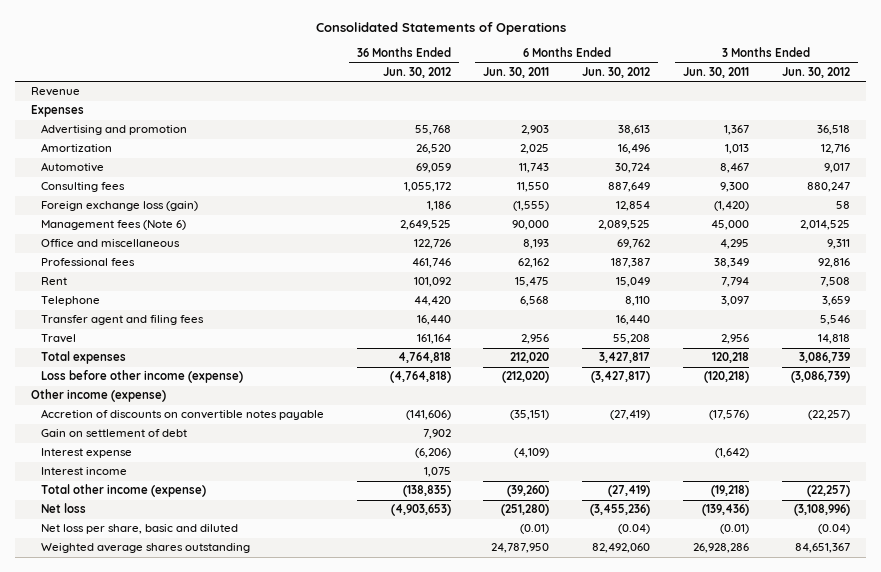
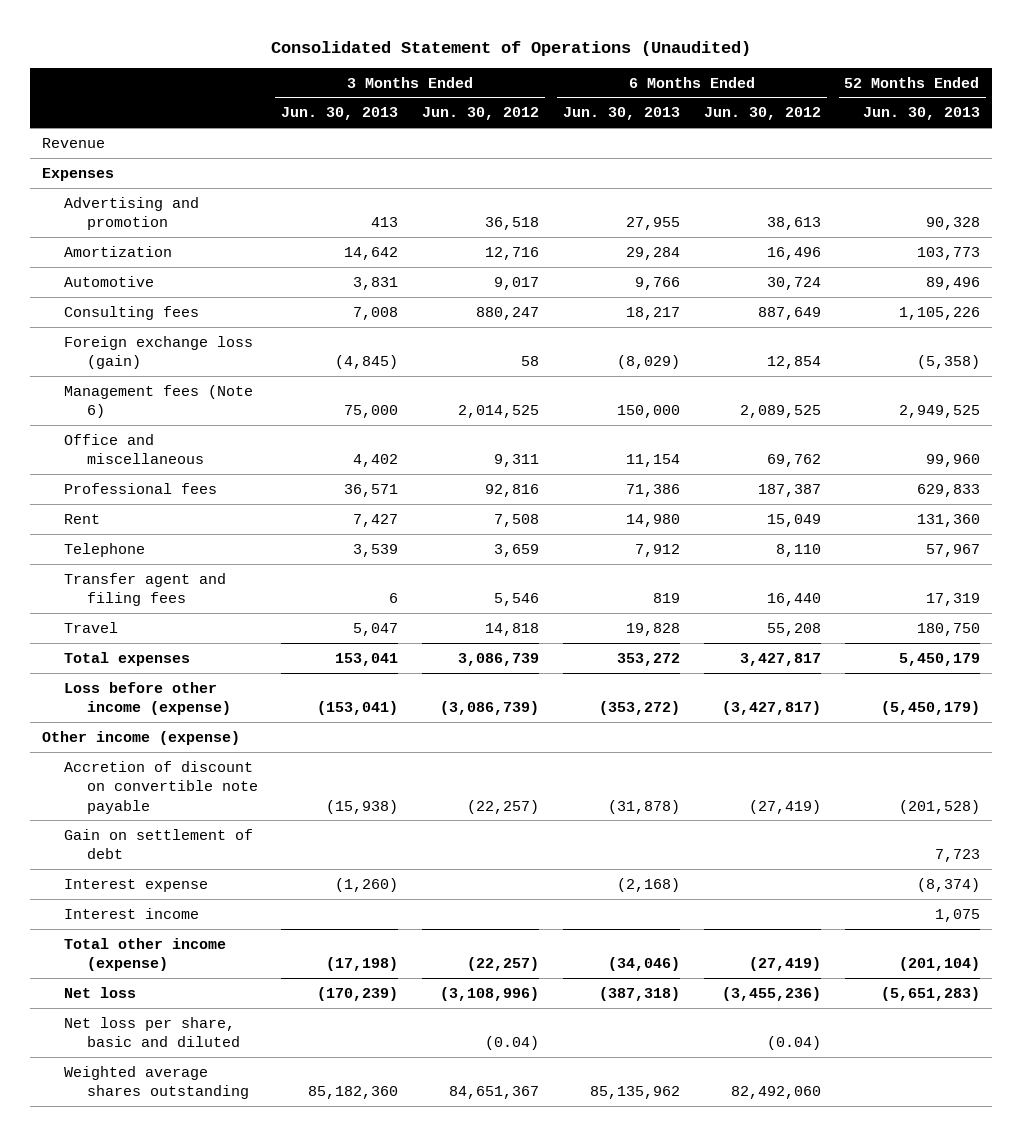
- Consolidated Statements of Operations
+ Consolidated Statement of Operations (Unaudited)
- | 36 Months Ended Jun. 30, 2012 | 6 Months Ended Jun. 30, 2011 | 6 Months Ended Jun. 30, 2012 | 3 Months Ended Jun. 30, 2011 | 3 Months Ended Jun. 30, 2012
+ | 3 Months Ended Jun. 30, 2013 | 3 Months Ended Jun. 30, 2012 | 6 Months Ended Jun. 30, 2013 | 6 Months Ended Jun. 30, 2012 | 52 Months Ended Jun. 30, 2013
- Accretion of discounts on convertible notes payable | (141,606) | (35,151) | (27,419) | (17,576) | (22,257)
+ Accretion of discount on convertible note payable | (15,938) | (22,257) | (31,878) | (27,419) | (201,528)

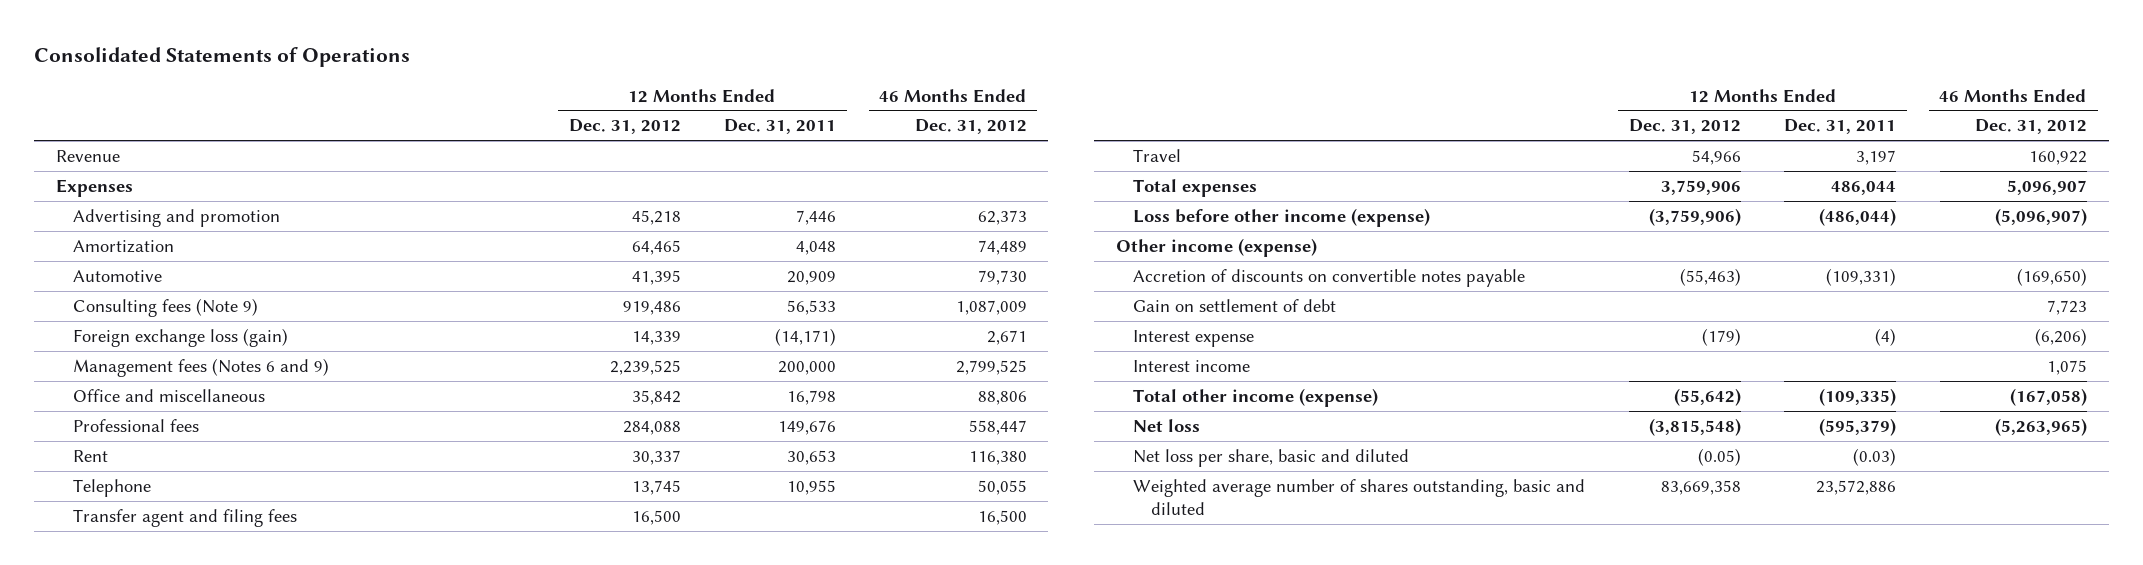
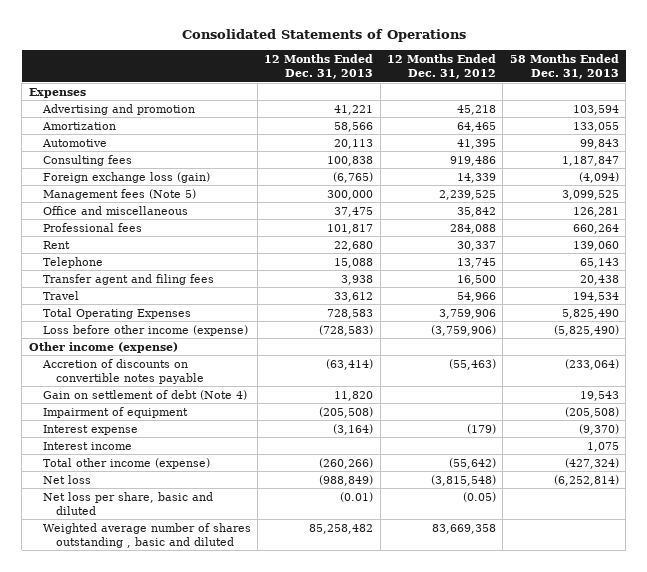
- | 12 Months Ended Dec. 31, 2012 | 12 Months Ended Dec. 31, 2011 | 46 Months Ended Dec. 31, 2012
+ | 12 Months Ended Dec. 31, 2013 | 12 Months Ended Dec. 31, 2012 | 58 Months Ended Dec. 31, 2013
- Revenue
- Consulting fees (Note 9) | 919,486 | 56,533 | 1,087,009
+ Consulting fees | 100,838 | 919,486 | 1,187,847
- Management fees (Notes 6 and 9) | 2,239,525 | 200,000 | 2,799,525
+ Management fees (Note 5) | 300,000 | 2,239,525 | 3,099,525
- Total expenses | 3,759,906 | 486,044 | 5,096,907
+ Total Operating Expenses | 728,583 | 3,759,906 | 5,825,490
- Gain on settlement of debt | | | 7,723
+ Gain on settlement of debt (Note 4) | 11,820 | | 19,543
+ Impairment of equipment | (205,508) | | (205,508)
- Weighted average number of shares outstanding, basic and diluted | 83,669,358 | 23,572,886 |
+ Weighted average number of shares outstanding , basic and diluted | 85,258,482 | 83,669,358 |

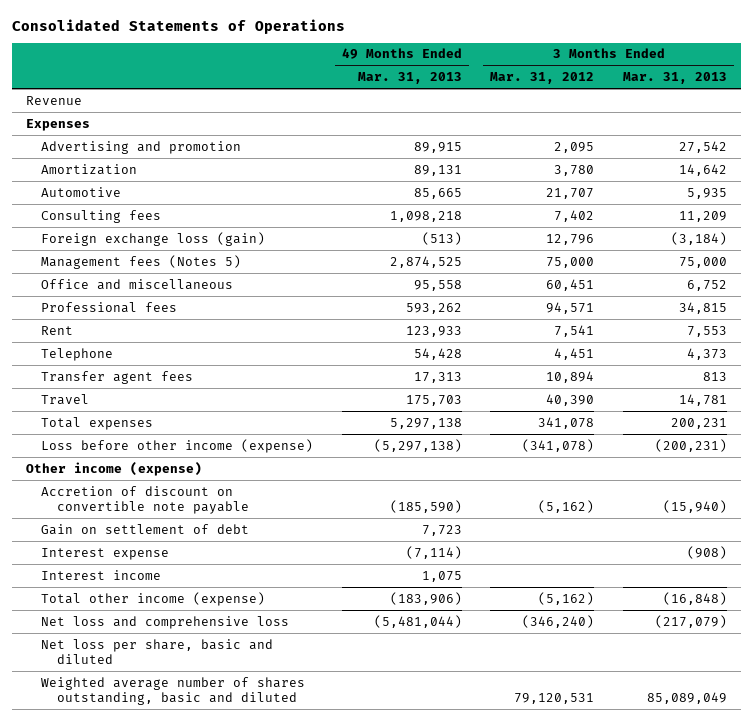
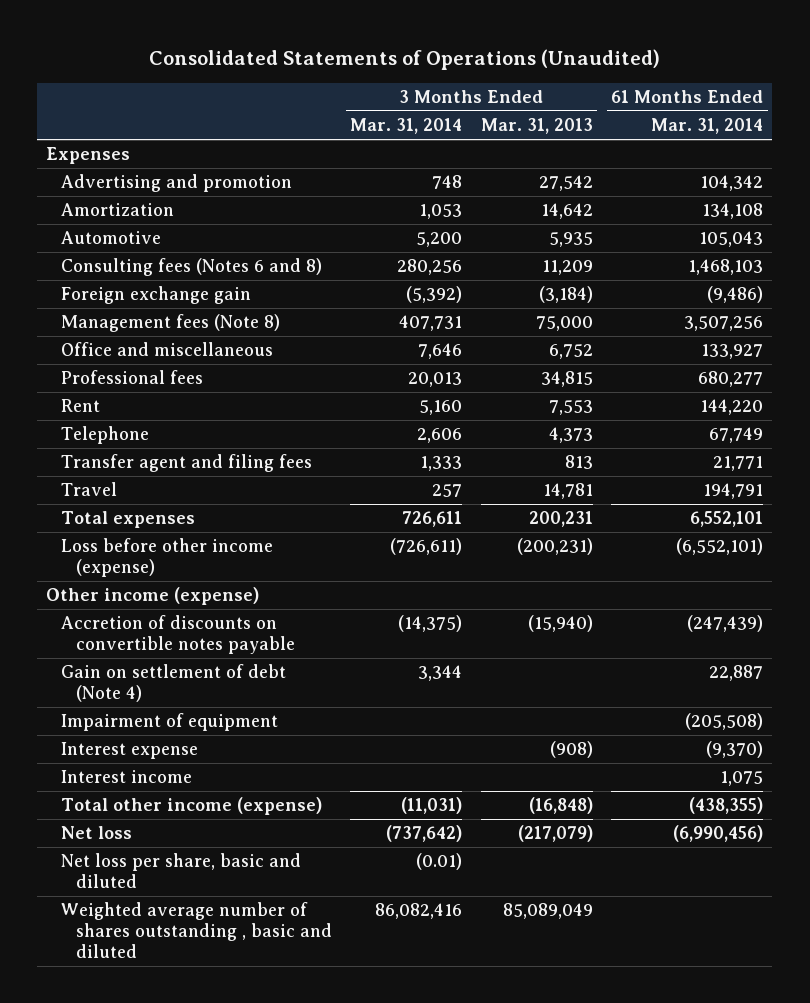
- Consolidated Statements of Operations
+ Consolidated Statements of Operations (Unaudited)
- | 49 Months Ended Mar. 31, 2013 | 3 Months Ended Mar. 31, 2012 | 3 Months Ended Mar. 31, 2013
+ | 3 Months Ended Mar. 31, 2014 | 3 Months Ended Mar. 31, 2013 | 61 Months Ended Mar. 31, 2014
- Revenue
- Consulting fees | 1,098,218 | 7,402 | 11,209
- Foreign exchange loss (gain) | (513) | 12,796 | (3,184)
- Management fees (Notes 5) | 2,874,525 | 75,000 | 75,000
+ Consulting fees (Notes 6 and 8) | 280,256 | 11,209 | 1,468,103
+ Foreign exchange gain | (5,392) | (3,184) | (9,486)
+ Management fees (Note 8) | 407,731 | 75,000 | 3,507,256
- Transfer agent fees | 17,313 | 10,894 | 813
+ Transfer agent and filing fees | 1,333 | 813 | 21,771
- Accretion of discount on convertible note payable | (185,590) | (5,162) | (15,940)
- Gain on settlement of debt | 7,723 | |
+ Accretion of discounts on convertible notes payable | (14,375) | (15,940) | (247,439)
+ Gain on settlement of debt (Note 4) | 3,344 | | 22,887
+ Impairment of equipment | | | (205,508)
- Net loss and comprehensive loss | (5,481,044) | (346,240) | (217,079)
+ Net loss | (737,642) | (217,079) | (6,990,456)
- Weighted average number of shares outstanding, basic and diluted | | 79,120,531 | 85,089,049
+ Weighted average number of shares outstanding , basic and diluted | 86,082,416 | 85,089,049 |

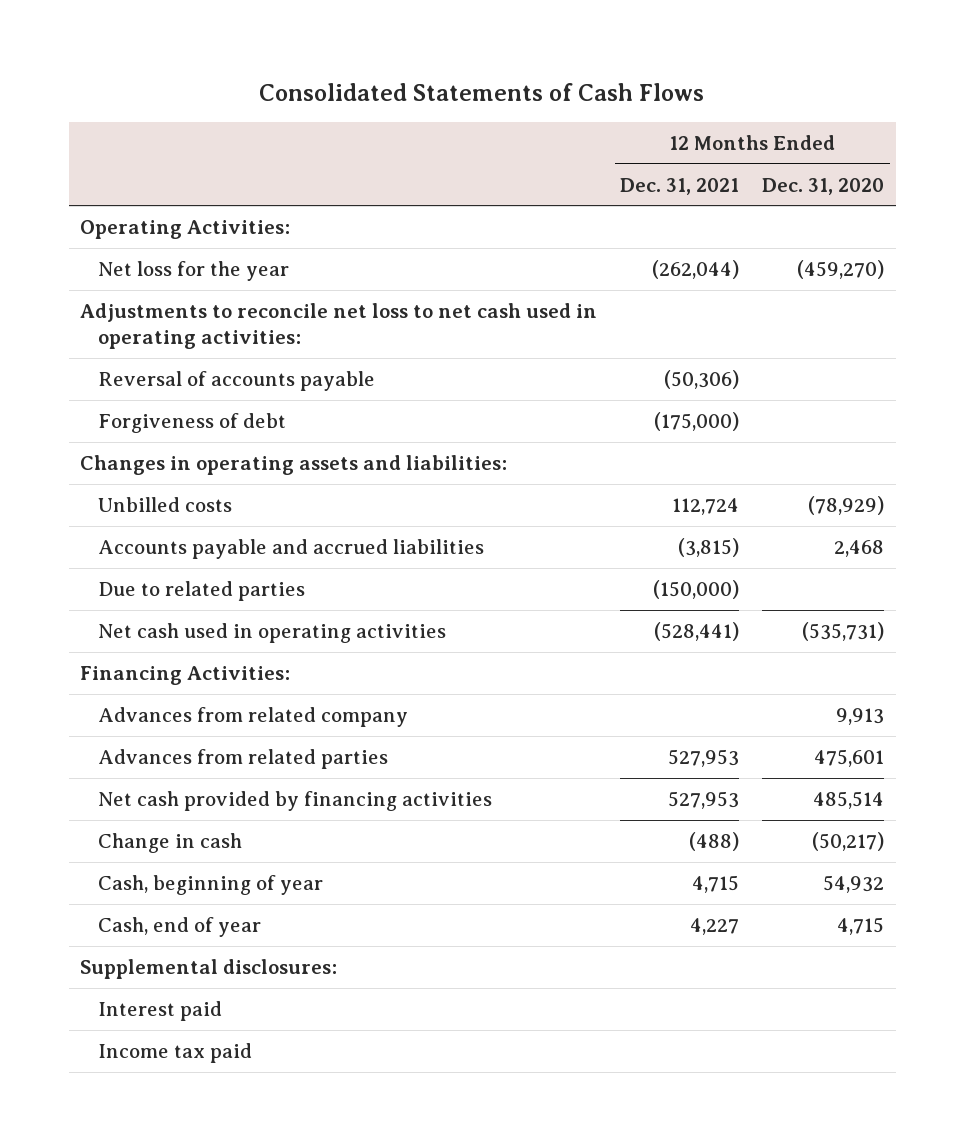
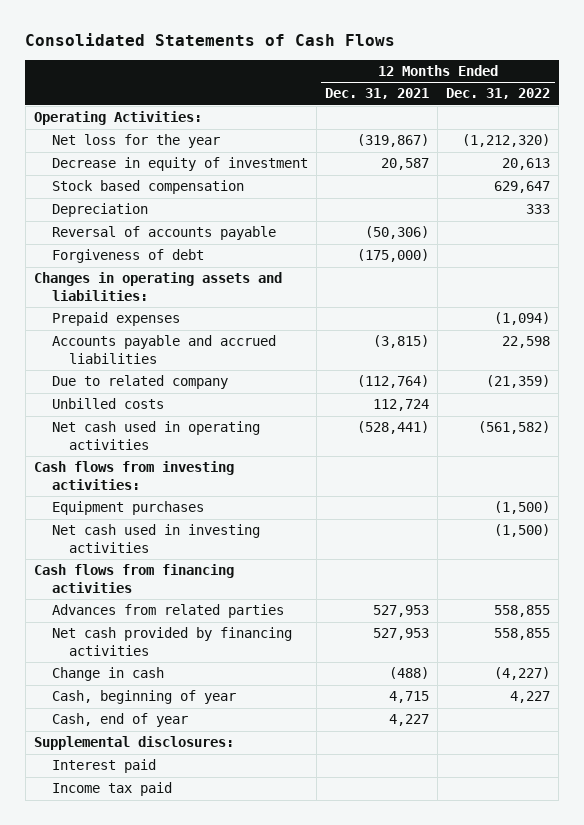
- | 12 Months Ended Dec. 31, 2021 | 12 Months Ended Dec. 31, 2020
+ | 12 Months Ended Dec. 31, 2021 | 12 Months Ended Dec. 31, 2022
- Net loss for the year | (262,044) | (459,270)
- Adjustments to reconcile net loss to net cash used in operating activities:
+ Net loss for the year | (319,867) | (1,212,320)
+ Decrease in equity of investment | 20,587 | 20,613
+ Stock based compensation | | 629,647
+ Depreciation | | 333
+ Prepaid expenses | | (1,094)
- Due to related parties | (150,000) |
+ Due to related company | (112,764) | (21,359)
moved down: Unbilled costs | 112,724 |
- Financing Activities:
- Advances from related company | | 9,913
+ Cash flows from investing activities:
+ Equipment purchases | | (1,500)
+ Net cash used in investing activities | | (1,500)
+ Cash flows from financing activities

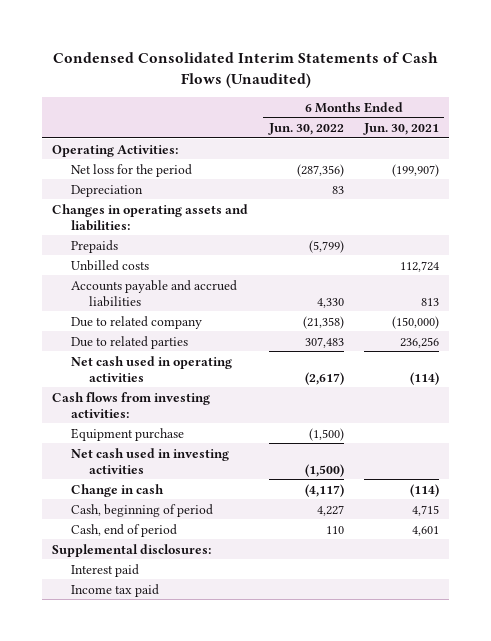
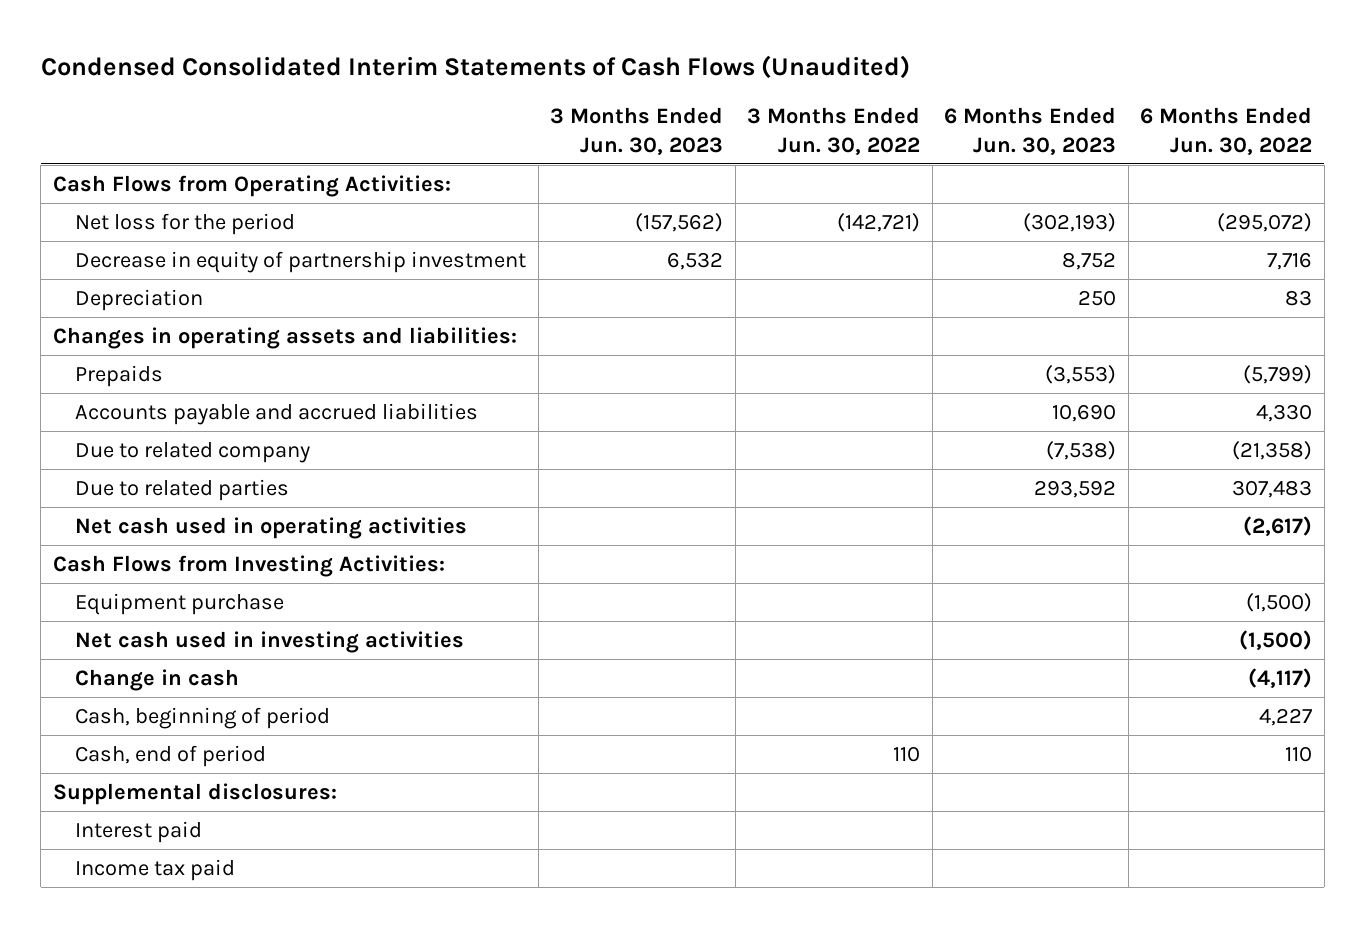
- | 6 Months Ended Jun. 30, 2022 | 6 Months Ended Jun. 30, 2021
+ | 3 Months Ended Jun. 30, 2023 | 3 Months Ended Jun. 30, 2022 | 6 Months Ended Jun. 30, 2023 | 6 Months Ended Jun. 30, 2022
- Operating Activities:
- Net loss for the period | (287,356) | (199,907)
+ Cash Flows from Operating Activities:
+ Net loss for the period | (157,562) | (142,721) | (302,193) | (295,072)
+ Decrease in equity of partnership investment | 6,532 | | 8,752 | 7,716
- Unbilled costs | | 112,724
- Cash flows from investing activities:
+ Cash Flows from Investing Activities:

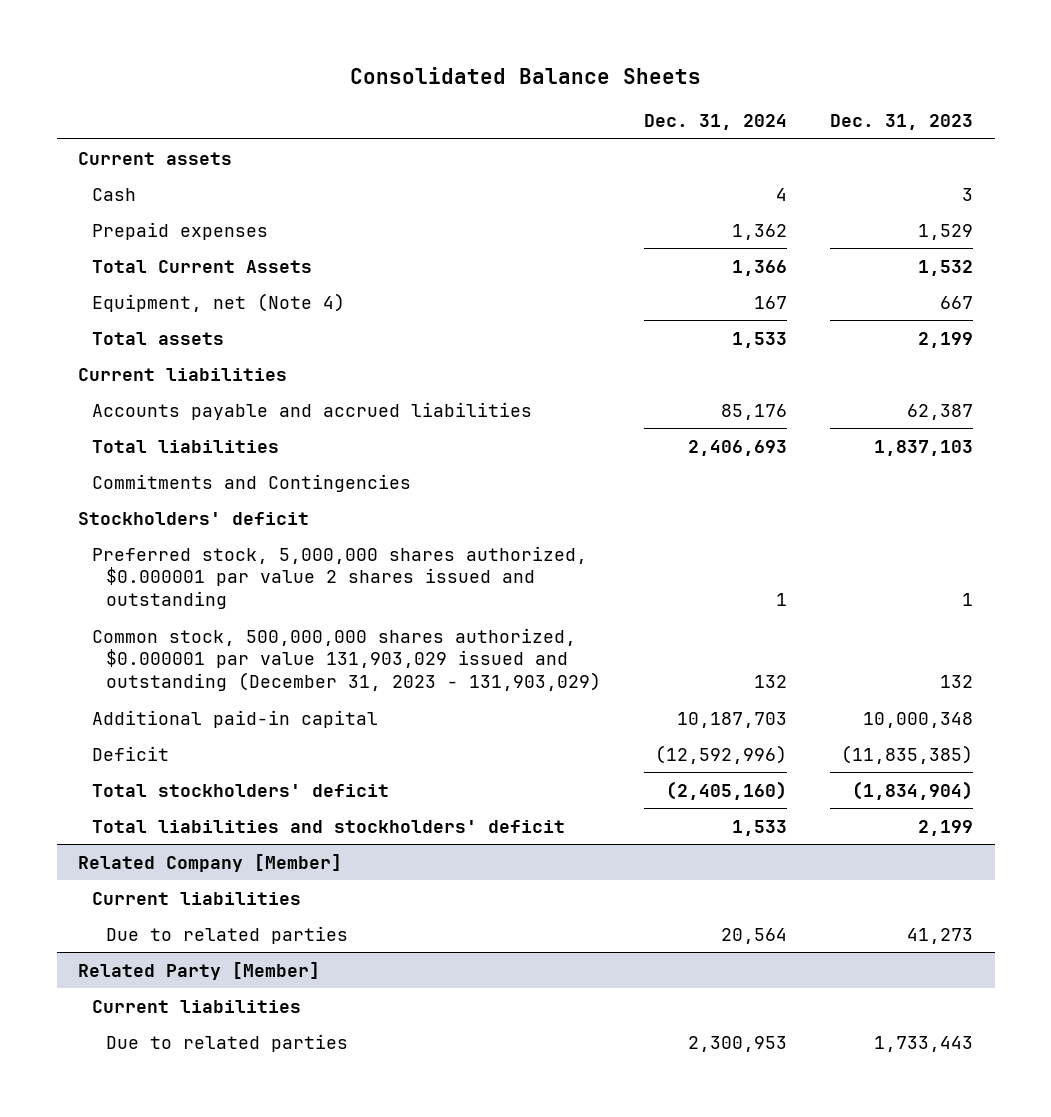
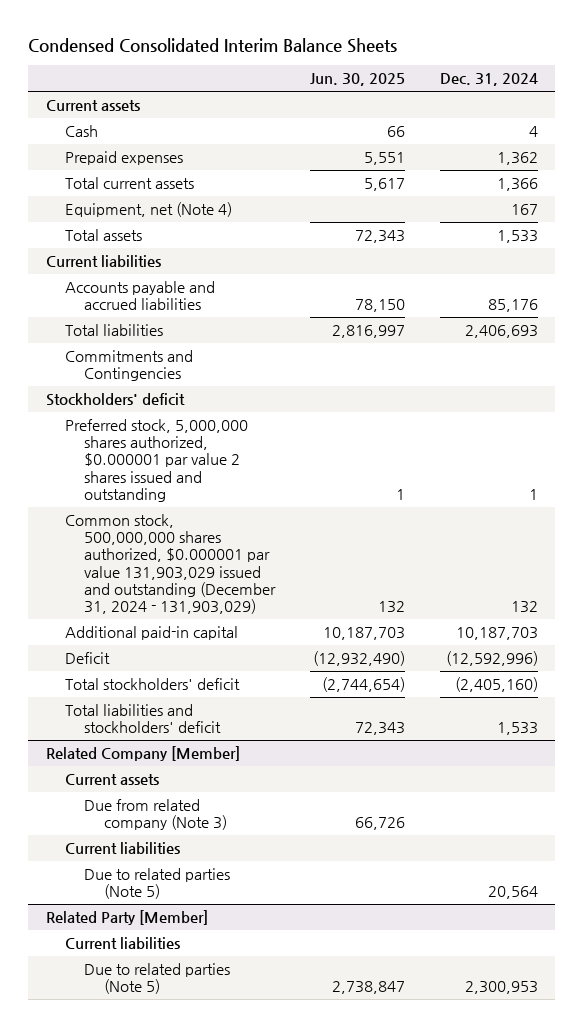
- Consolidated Balance Sheets
+ Condensed Consolidated Interim Balance Sheets
- | Dec. 31, 2024 | Dec. 31, 2023
+ | Jun. 30, 2025 | Dec. 31, 2024
- Total Current Assets | 1,366 | 1,532
+ Total current assets | 5,617 | 1,366
- Common stock, 500,000,000 shares authorized, $0.000001 par value 131,903,029 issued and outstanding (December 31, 2023 - 131,903,029) | 132 | 132
+ Common stock, 500,000,000 shares authorized, $0.000001 par value 131,903,029 issued and outstanding (December 31, 2024 - 131,903,029) | 132 | 132
@ Related Company [Member]
+ Current assets
+ Due from related company (Note 3) | 66,726 |
- Due to related parties | 20,564 | 41,273
+ Due to related parties (Note 5) | | 20,564
@ Related Party [Member]
- Due to related parties | 2,300,953 | 1,733,443
+ Due to related parties (Note 5) | 2,738,847 | 2,300,953

